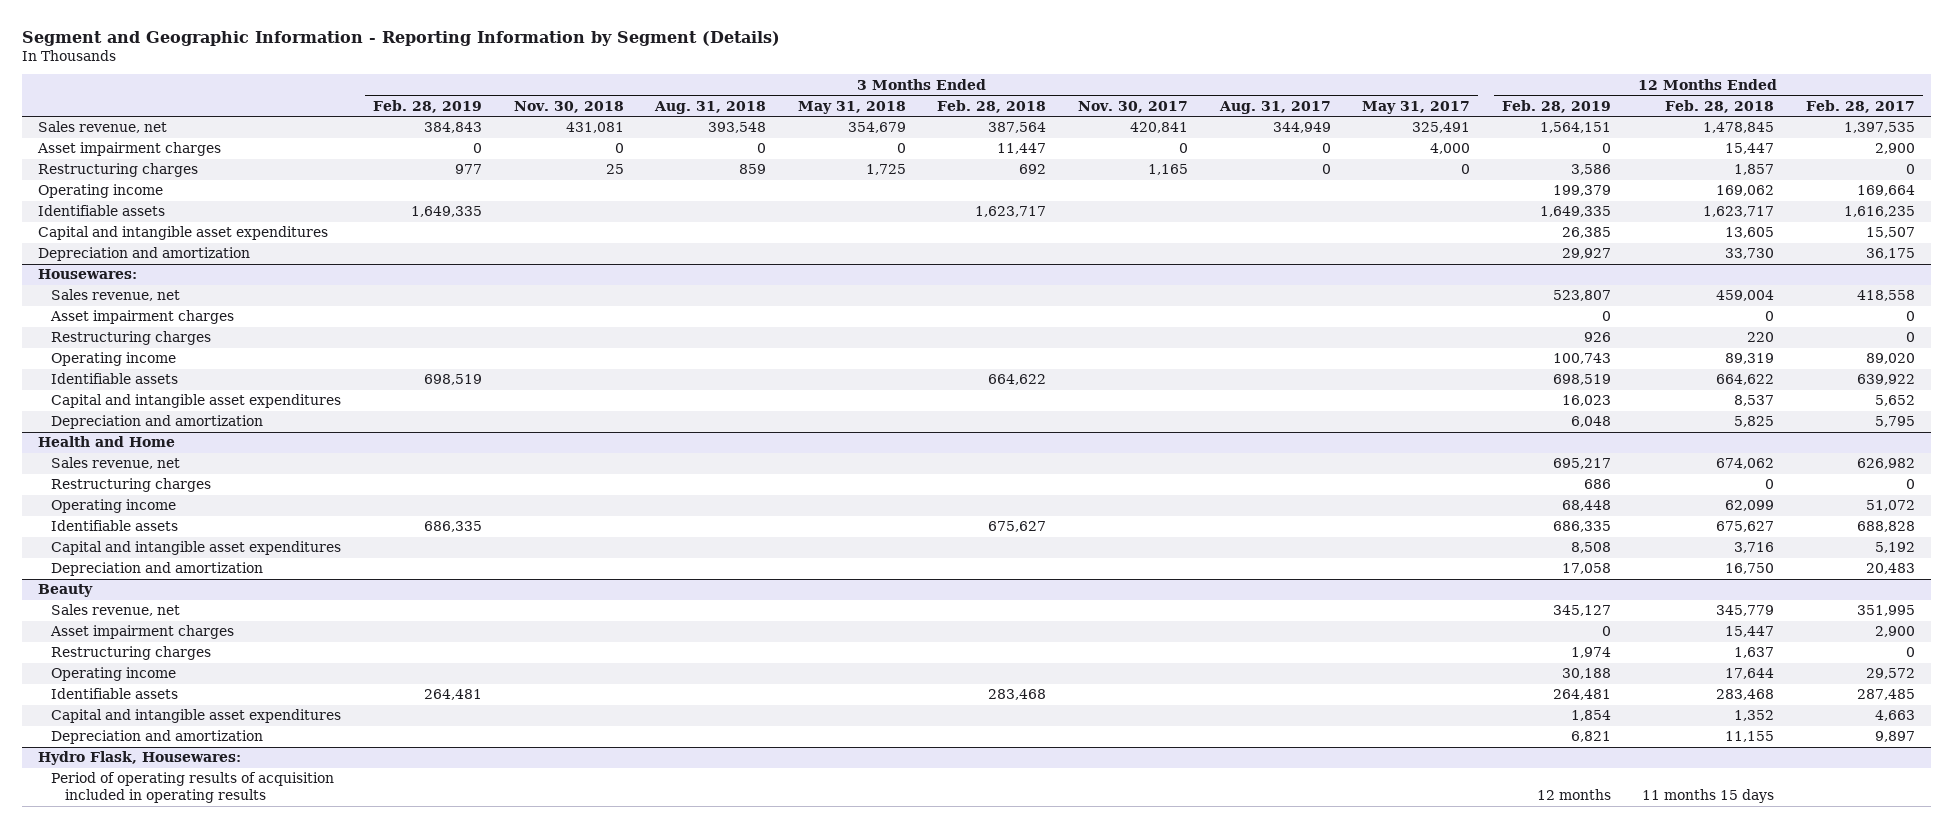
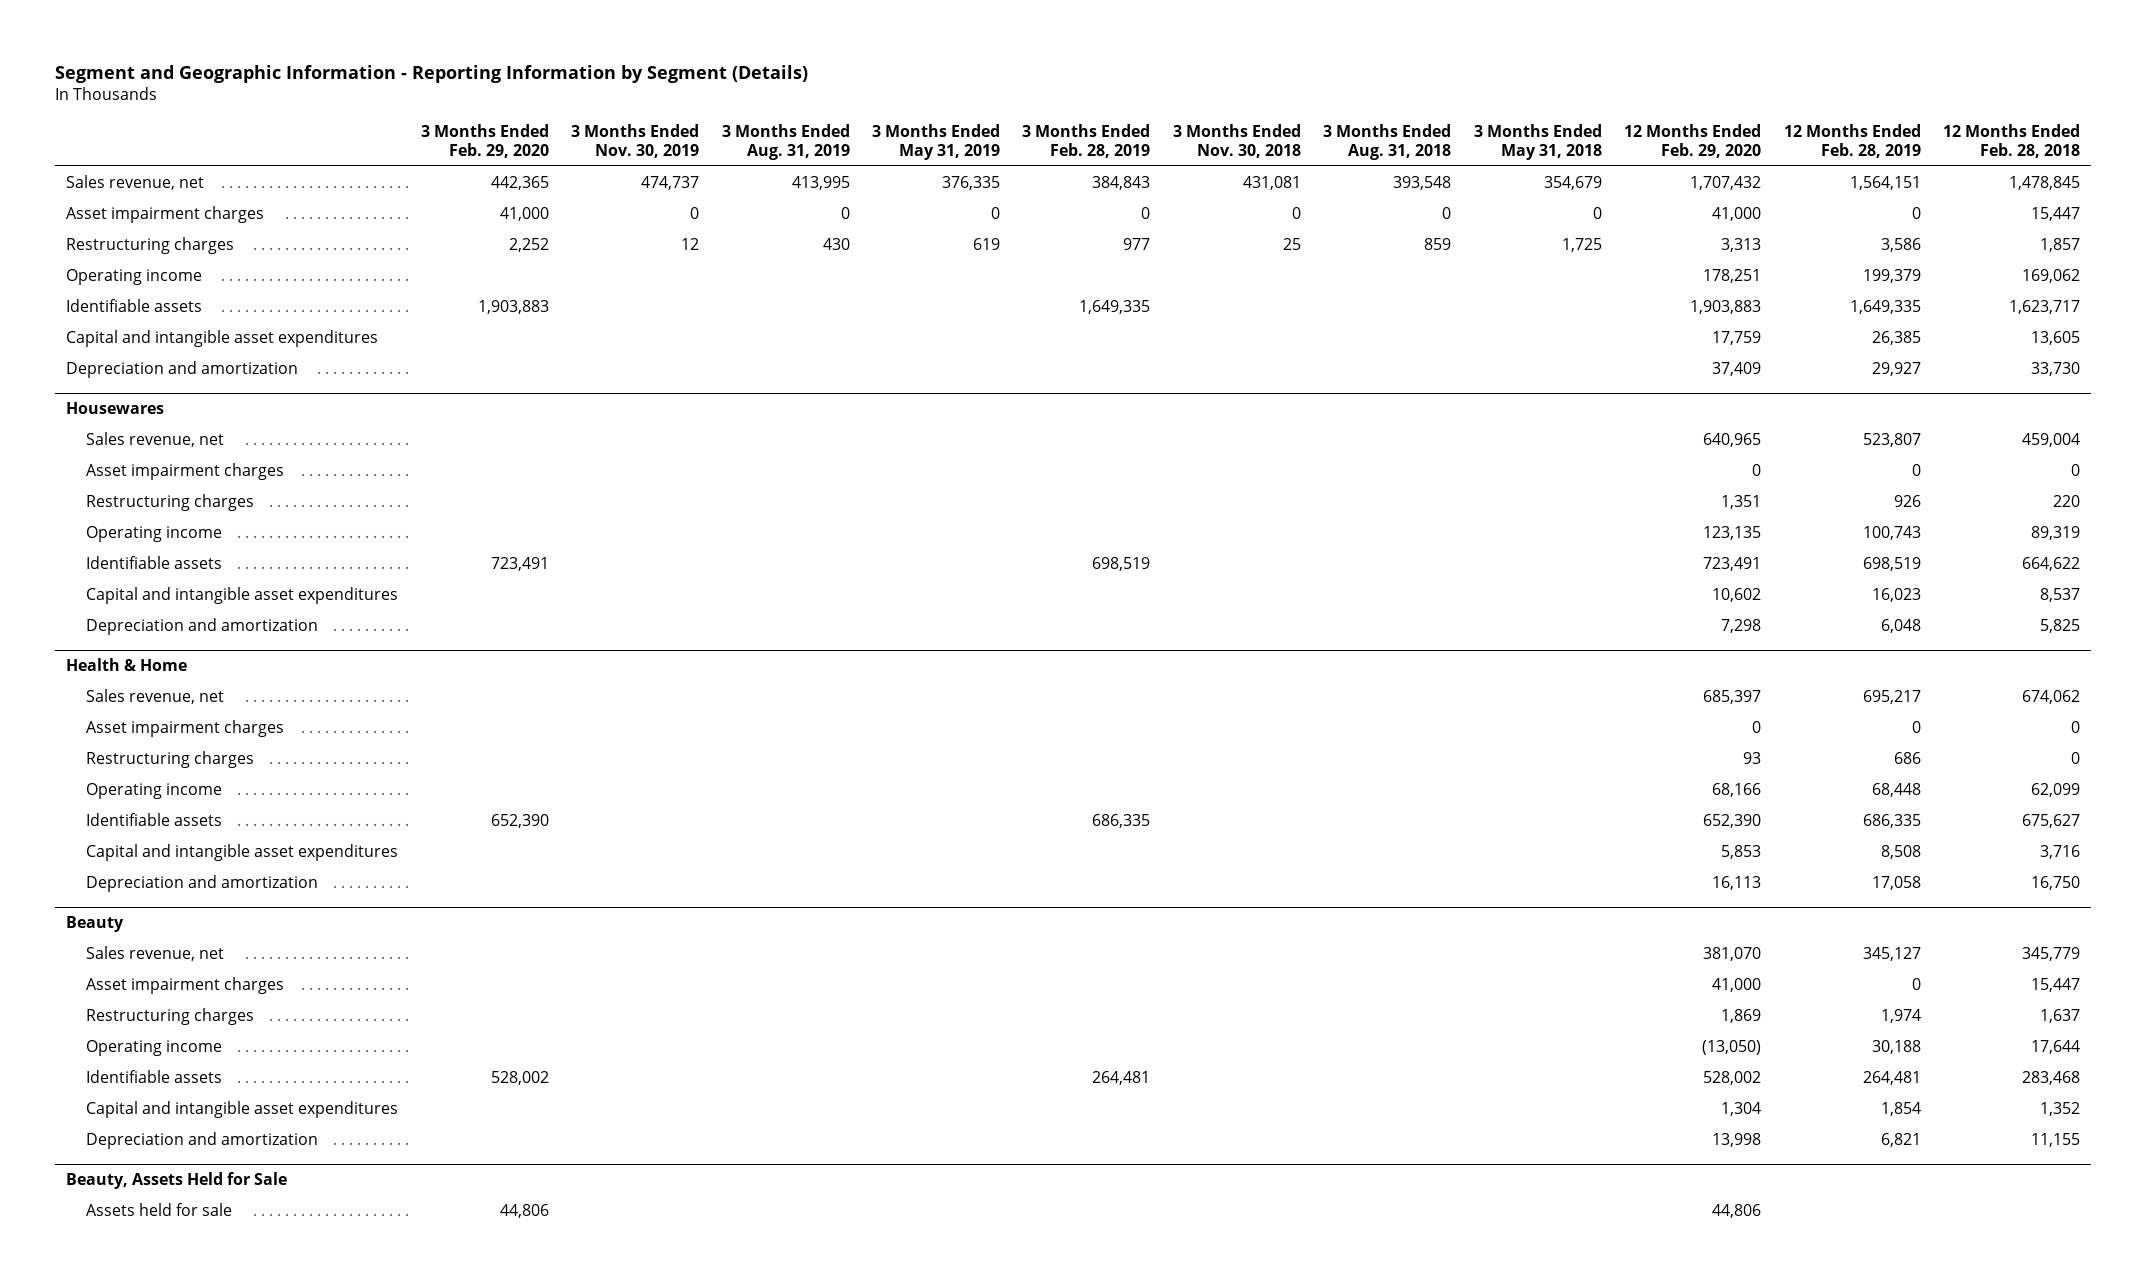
- | 3 Months Ended Feb. 28, 2019 | 3 Months Ended Nov. 30, 2018 | 3 Months Ended Aug. 31, 2018 | 3 Months Ended May 31, 2018 | 3 Months Ended Feb. 28, 2018 | 3 Months Ended Nov. 30, 2017 | 3 Months Ended Aug. 31, 2017 | 3 Months Ended May 31, 2017 | 12 Months Ended Feb. 28, 2019 | 12 Months Ended Feb. 28, 2018 | 12 Months Ended Feb. 28, 2017
+ | 3 Months Ended Feb. 29, 2020 | 3 Months Ended Nov. 30, 2019 | 3 Months Ended Aug. 31, 2019 | 3 Months Ended May 31, 2019 | 3 Months Ended Feb. 28, 2019 | 3 Months Ended Nov. 30, 2018 | 3 Months Ended Aug. 31, 2018 | 3 Months Ended May 31, 2018 | 12 Months Ended Feb. 29, 2020 | 12 Months Ended Feb. 28, 2019 | 12 Months Ended Feb. 28, 2018
- Housewares:
+ Housewares
- Health and Home
+ Health & Home
+ Asset impairment charges | | | | | | | | | 0 | 0 | 0
- Hydro Flask, Housewares:
- Period of operating results of acquisition included in operating results | | | | | | | | | 12 months | 11 months 15 days |
+ Beauty, Assets Held for Sale
+ Assets held for sale | 44,806 | | | | | | | | 44,806 | |

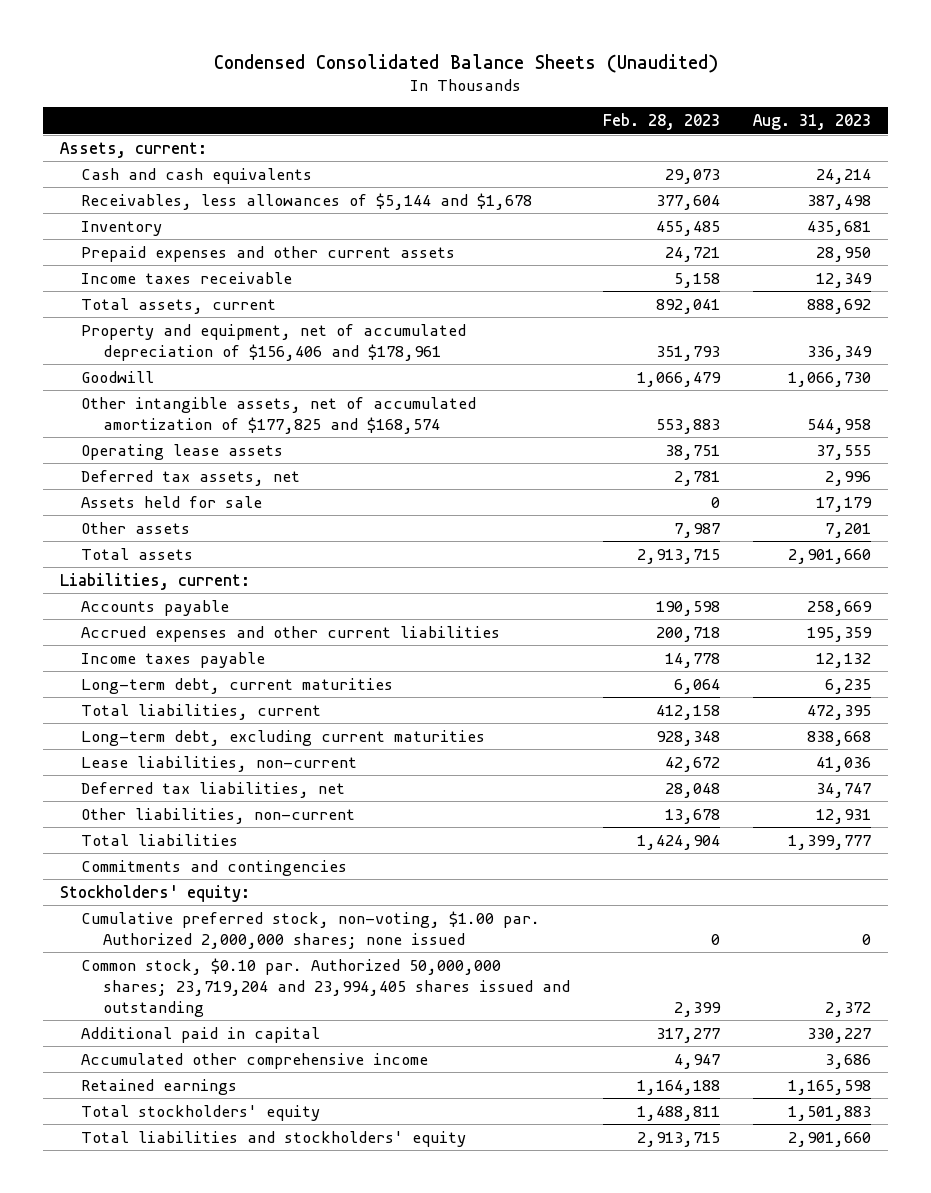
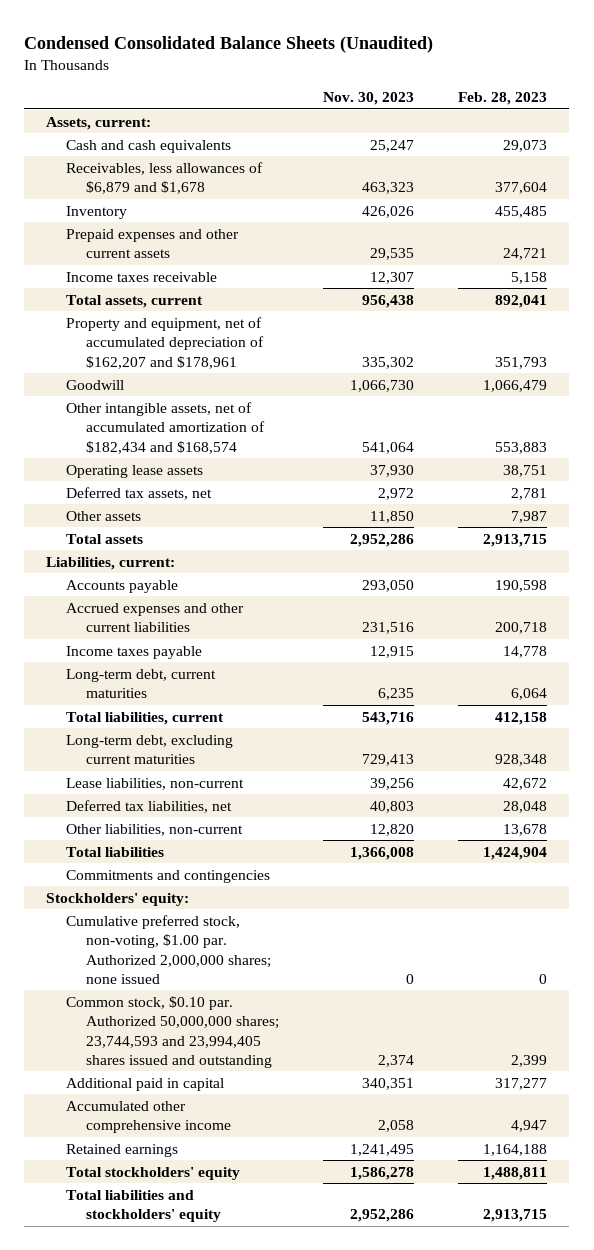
- | Feb. 28, 2023 | Aug. 31, 2023
+ | Nov. 30, 2023 | Feb. 28, 2023
- Receivables, less allowances of $5,144 and $1,678 | 377,604 | 387,498
+ Receivables, less allowances of $6,879 and $1,678 | 463,323 | 377,604
- Property and equipment, net of accumulated depreciation of $156,406 and $178,961 | 351,793 | 336,349
+ Property and equipment, net of accumulated depreciation of $162,207 and $178,961 | 335,302 | 351,793
- Other intangible assets, net of accumulated amortization of $177,825 and $168,574 | 553,883 | 544,958
+ Other intangible assets, net of accumulated amortization of $182,434 and $168,574 | 541,064 | 553,883
- Assets held for sale | 0 | 17,179
- Common stock, $0.10 par. Authorized 50,000,000 shares; 23,719,204 and 23,994,405 shares issued and outstanding | 2,399 | 2,372
+ Common stock, $0.10 par. Authorized 50,000,000 shares; 23,744,593 and 23,994,405 shares issued and outstanding | 2,374 | 2,399

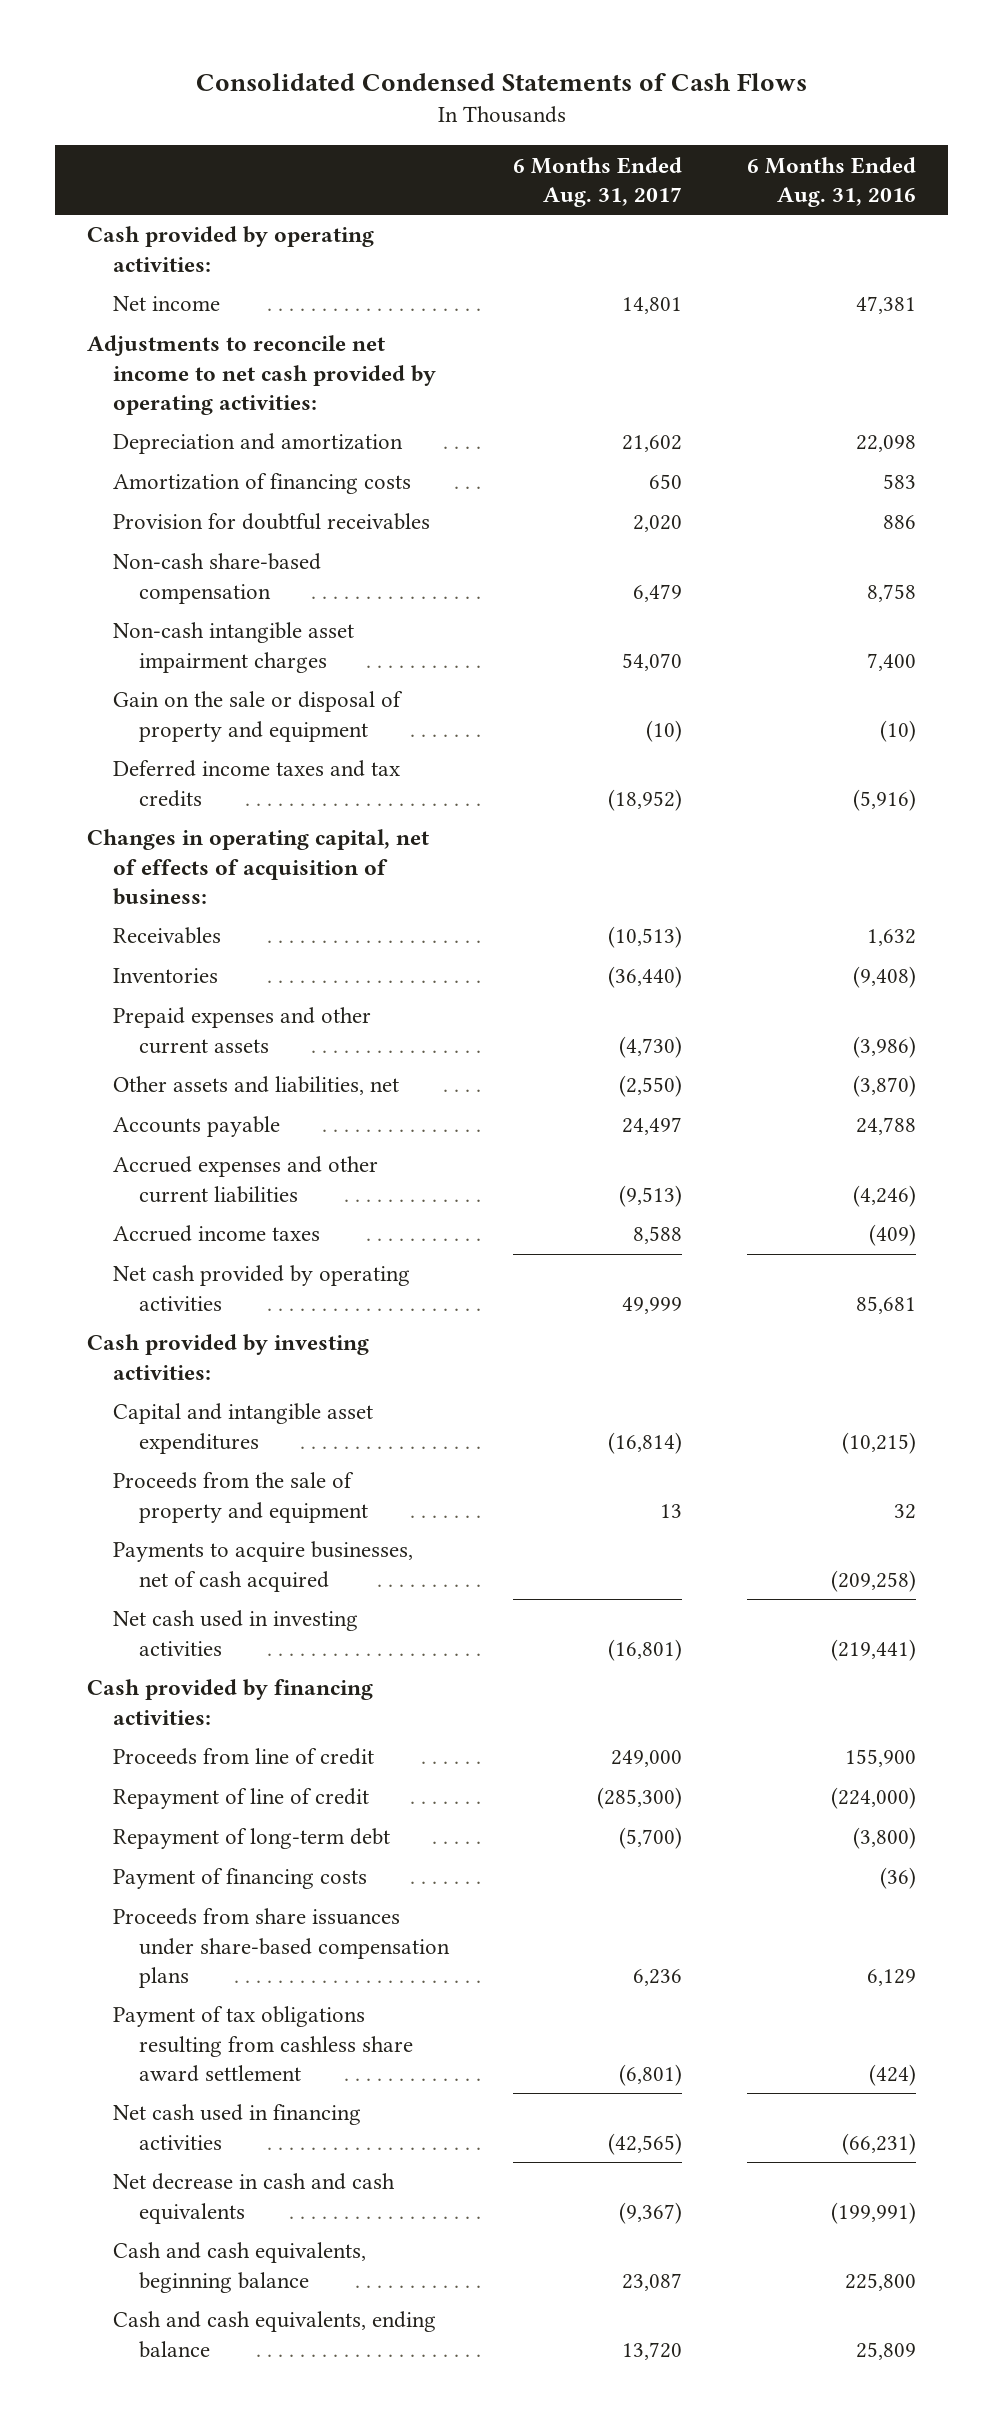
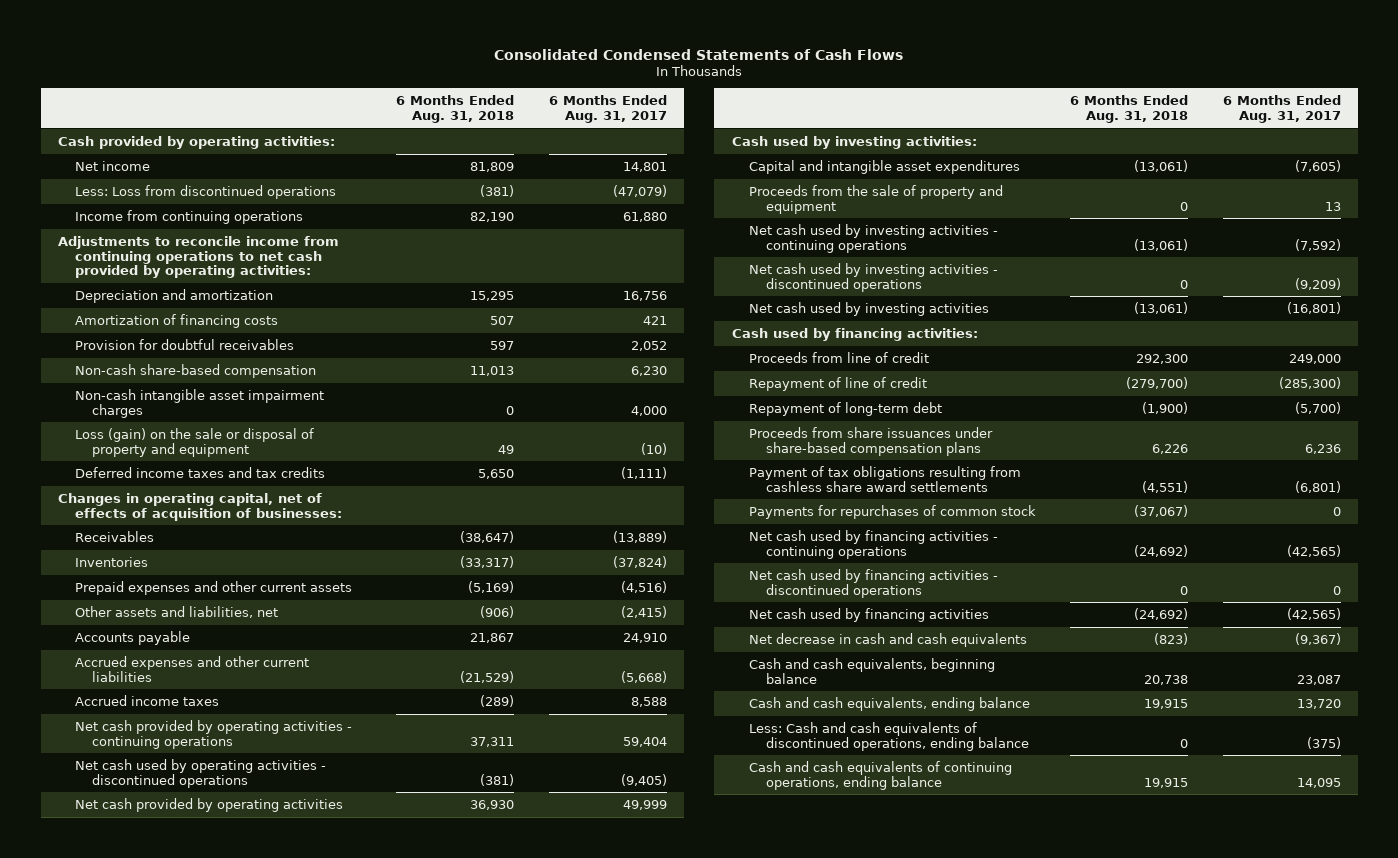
- | 6 Months Ended Aug. 31, 2017 | 6 Months Ended Aug. 31, 2016
+ | 6 Months Ended Aug. 31, 2018 | 6 Months Ended Aug. 31, 2017
- Adjustments to reconcile net income to net cash provided by operating activities:
- Depreciation and amortization | 21,602 | 22,098
- Amortization of financing costs | 650 | 583
- Provision for doubtful receivables | 2,020 | 886
- Non-cash share-based compensation | 6,479 | 8,758
- Non-cash intangible asset impairment charges | 54,070 | 7,400
- Gain on the sale or disposal of property and equipment | (10) | (10)
- Deferred income taxes and tax credits | (18,952) | (5,916)
- Changes in operating capital, net of effects of acquisition of business:
- Receivables | (10,513) | 1,632
- Inventories | (36,440) | (9,408)
- Prepaid expenses and other current assets | (4,730) | (3,986)
- Other assets and liabilities, net | (2,550) | (3,870)
- Accounts payable | 24,497 | 24,788
- Accrued expenses and other current liabilities | (9,513) | (4,246)
+ Less: Loss from discontinued operations | (381) | (47,079)
+ Income from continuing operations | 82,190 | 61,880
+ Adjustments to reconcile income from continuing operations to net cash provided by operating activities:
+ Depreciation and amortization | 15,295 | 16,756
+ Amortization of financing costs | 507 | 421
+ Provision for doubtful receivables | 597 | 2,052
+ Non-cash share-based compensation | 11,013 | 6,230
+ Non-cash intangible asset impairment charges | 0 | 4,000
+ Loss (gain) on the sale or disposal of property and equipment | 49 | (10)
+ Deferred income taxes and tax credits | 5,650 | (1,111)
+ Changes in operating capital, net of effects of acquisition of businesses:
+ Receivables | (38,647) | (13,889)
+ Inventories | (33,317) | (37,824)
+ Prepaid expenses and other current assets | (5,169) | (4,516)
+ Other assets and liabilities, net | (906) | (2,415)
+ Accounts payable | 21,867 | 24,910
+ Accrued expenses and other current liabilities | (21,529) | (5,668)
+ Net cash provided by operating activities - continuing operations | 37,311 | 59,404
+ Net cash used by operating activities - discontinued operations | (381) | (9,405)
- Cash provided by investing activities:
- Capital and intangible asset expenditures | (16,814) | (10,215)
+ Cash used by investing activities:
+ Capital and intangible asset expenditures | (13,061) | (7,605)
- Payments to acquire businesses, net of cash acquired | | (209,258)
- Net cash used in investing activities | (16,801) | (219,441)
- Cash provided by financing activities:
+ Net cash used by investing activities - continuing operations | (13,061) | (7,592)
+ Net cash used by investing activities - discontinued operations | 0 | (9,209)
+ Net cash used by investing activities | (13,061) | (16,801)
+ Cash used by financing activities:
- Payment of financing costs | | (36)
- Payment of tax obligations resulting from cashless share award settlement | (6,801) | (424)
- Net cash used in financing activities | (42,565) | (66,231)
+ Payment of tax obligations resulting from cashless share award settlements | (4,551) | (6,801)
+ Payments for repurchases of common stock | (37,067) | 0
+ Net cash used by financing activities - continuing operations | (24,692) | (42,565)
+ Net cash used by financing activities - discontinued operations | 0 | 0
+ Net cash used by financing activities | (24,692) | (42,565)
+ Less: Cash and cash equivalents of discontinued operations, ending balance | 0 | (375)
+ Cash and cash equivalents of continuing operations, ending balance | 19,915 | 14,095

